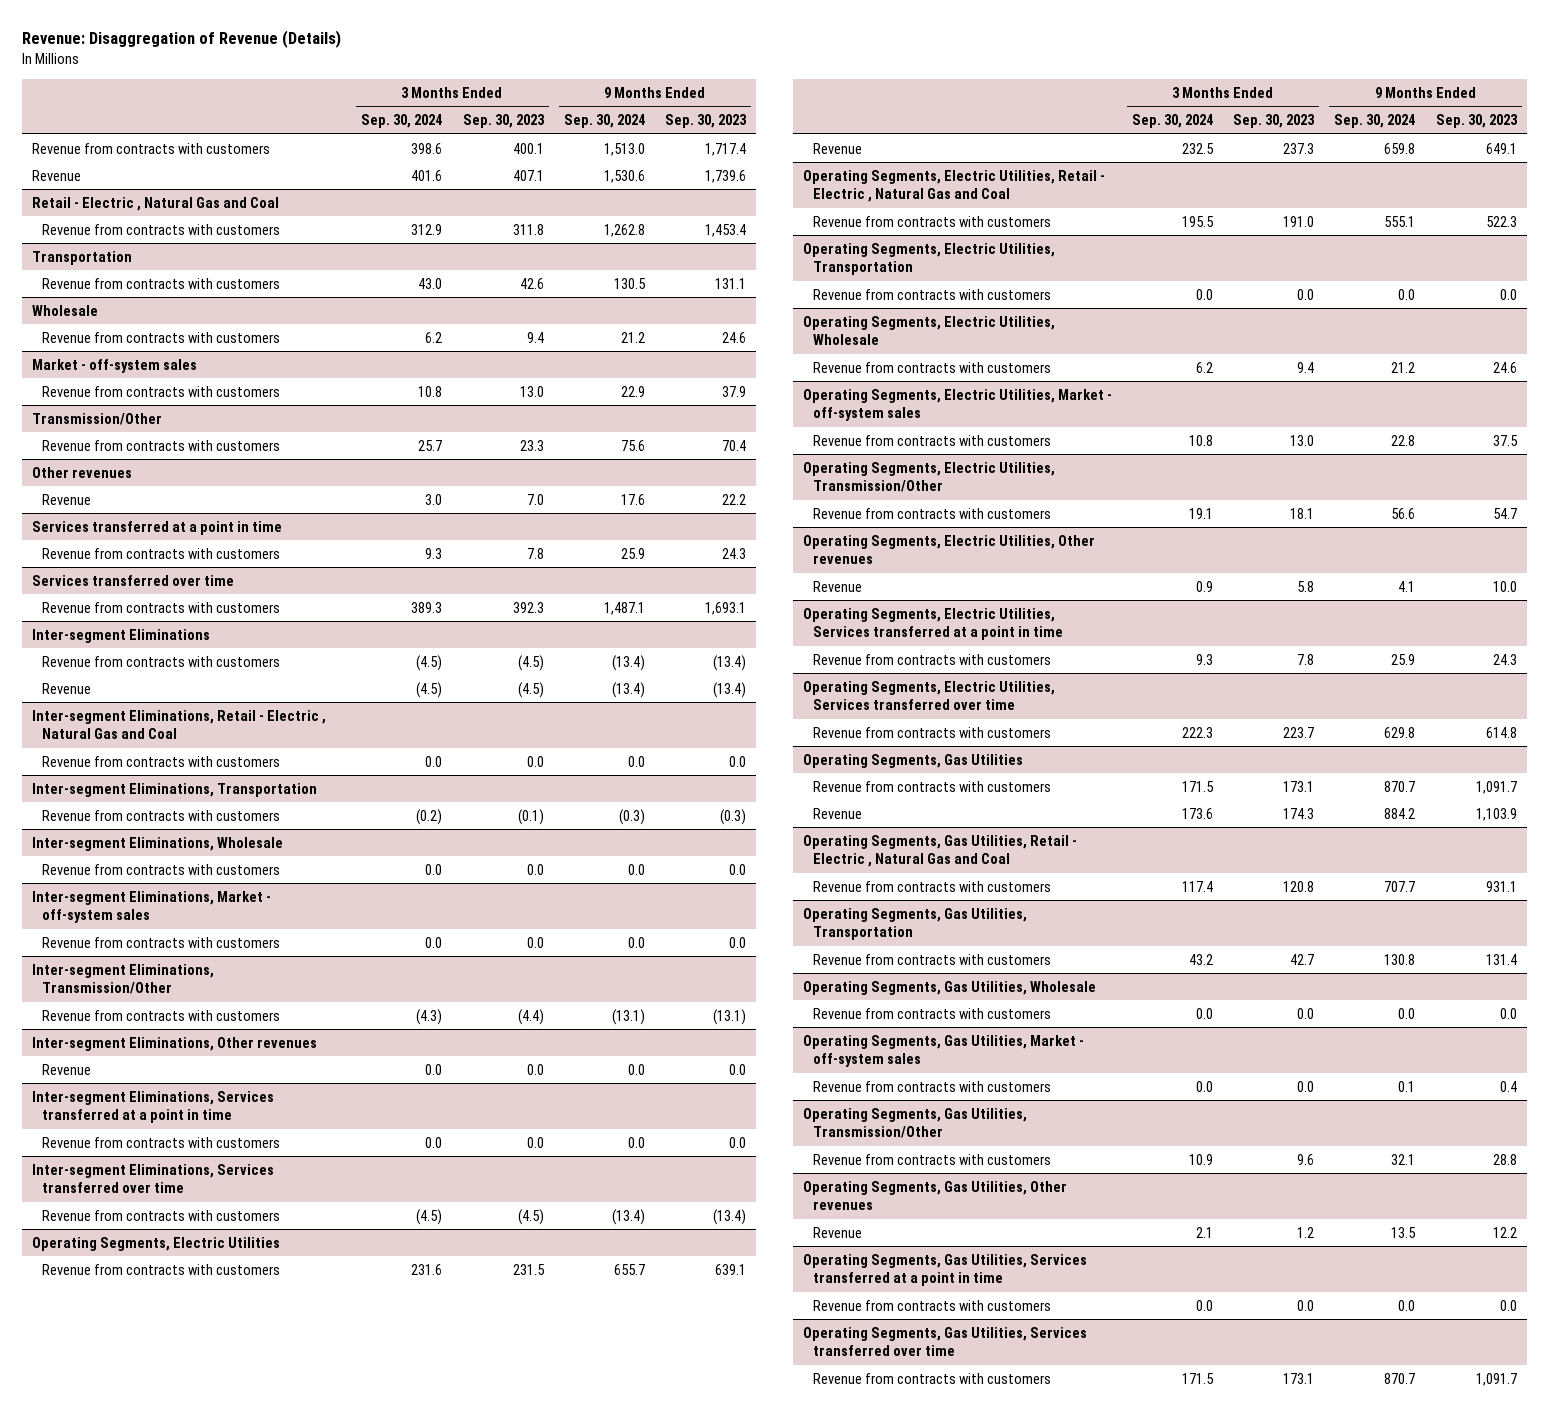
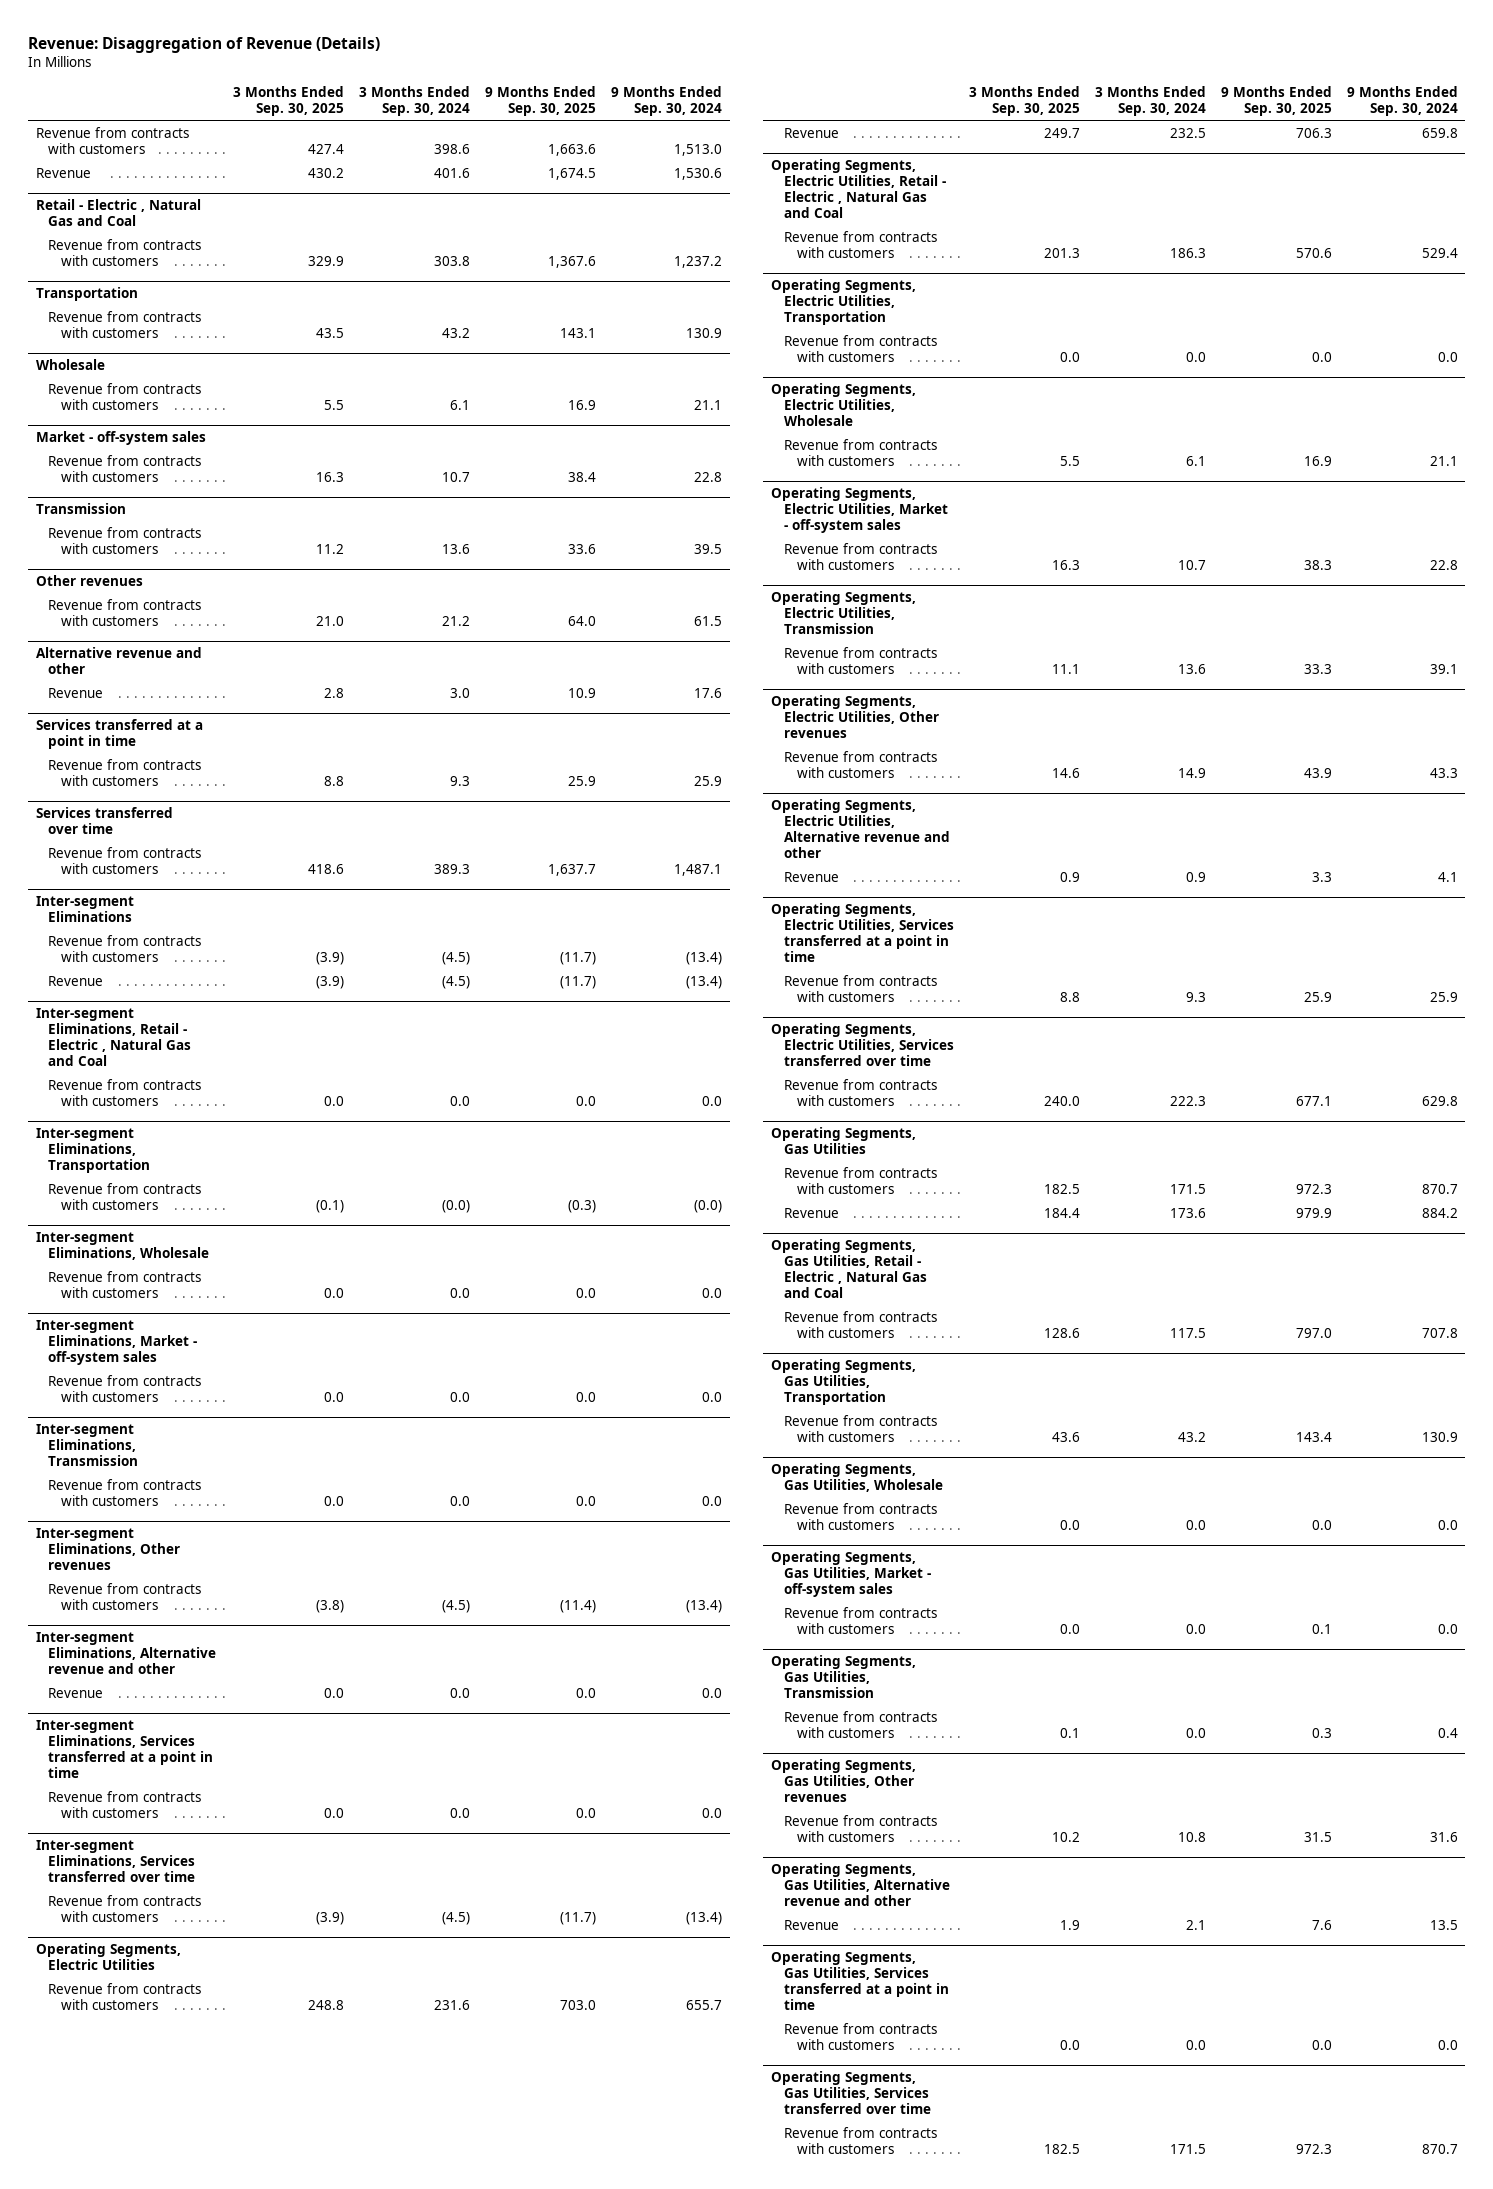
- | 3 Months Ended Sep. 30, 2024 | 3 Months Ended Sep. 30, 2023 | 9 Months Ended Sep. 30, 2024 | 9 Months Ended Sep. 30, 2023
+ | 3 Months Ended Sep. 30, 2025 | 3 Months Ended Sep. 30, 2024 | 9 Months Ended Sep. 30, 2025 | 9 Months Ended Sep. 30, 2024
@ Retail - Electric , Natural Gas and Coal
- Revenue from contracts with customers | 312.9 | 311.8 | 1,262.8 | 1,453.4
+ Revenue from contracts with customers | 329.9 | 303.8 | 1,367.6 | 1,237.2
@ Transportation
- Revenue from contracts with customers | 43.0 | 42.6 | 130.5 | 131.1
+ Revenue from contracts with customers | 43.5 | 43.2 | 143.1 | 130.9
@ Wholesale
- Revenue from contracts with customers | 6.2 | 9.4 | 21.2 | 24.6
+ Revenue from contracts with customers | 5.5 | 6.1 | 16.9 | 21.1
@ Market - off-system sales
- Revenue from contracts with customers | 10.8 | 13.0 | 22.9 | 37.9
- Transmission/Other
- Revenue from contracts with customers | 25.7 | 23.3 | 75.6 | 70.4
@ Market - off-system sales
+ Revenue from contracts with customers | 16.3 | 10.7 | 38.4 | 22.8
+ Transmission
+ Revenue from contracts with customers | 11.2 | 13.6 | 33.6 | 39.5
@ Other revenues
+ Revenue from contracts with customers | 21.0 | 21.2 | 64.0 | 61.5
+ Alternative revenue and other
@ Inter-segment Eliminations, Transportation
- Revenue from contracts with customers | (0.2) | (0.1) | (0.3) | (0.3)
+ Revenue from contracts with customers | (0.1) | (0.0) | (0.3) | (0.0)
- Inter-segment Eliminations, Transmission/Other
- Revenue from contracts with customers | (4.3) | (4.4) | (13.1) | (13.1)
+ Inter-segment Eliminations, Transmission
+ Revenue from contracts with customers | 0.0 | 0.0 | 0.0 | 0.0
@ Inter-segment Eliminations, Other revenues
+ Revenue from contracts with customers | (3.8) | (4.5) | (11.4) | (13.4)
+ Inter-segment Eliminations, Alternative revenue and other
@ Operating Segments, Electric Utilities, Retail - Electric , Natural Gas and Coal
- Revenue from contracts with customers | 195.5 | 191.0 | 555.1 | 522.3
+ Revenue from contracts with customers | 201.3 | 186.3 | 570.6 | 529.4
@ Operating Segments, Electric Utilities, Wholesale
- Revenue from contracts with customers | 6.2 | 9.4 | 21.2 | 24.6
+ Revenue from contracts with customers | 5.5 | 6.1 | 16.9 | 21.1
@ Operating Segments, Electric Utilities, Market - off-system sales
- Revenue from contracts with customers | 10.8 | 13.0 | 22.8 | 37.5
- Operating Segments, Electric Utilities, Transmission/Other
- Revenue from contracts with customers | 19.1 | 18.1 | 56.6 | 54.7
@ Operating Segments, Electric Utilities, Market - off-system sales
+ Revenue from contracts with customers | 16.3 | 10.7 | 38.3 | 22.8
+ Operating Segments, Electric Utilities, Transmission
+ Revenue from contracts with customers | 11.1 | 13.6 | 33.3 | 39.1
@ Operating Segments, Electric Utilities, Other revenues
+ Revenue from contracts with customers | 14.6 | 14.9 | 43.9 | 43.3
+ Operating Segments, Electric Utilities, Alternative revenue and other
@ Operating Segments, Gas Utilities, Retail - Electric , Natural Gas and Coal
- Revenue from contracts with customers | 117.4 | 120.8 | 707.7 | 931.1
+ Revenue from contracts with customers | 128.6 | 117.5 | 797.0 | 707.8
@ Operating Segments, Gas Utilities, Transportation
- Revenue from contracts with customers | 43.2 | 42.7 | 130.8 | 131.4
+ Revenue from contracts with customers | 43.6 | 43.2 | 143.4 | 130.9
@ Operating Segments, Gas Utilities, Market - off-system sales
- Revenue from contracts with customers | 0.0 | 0.0 | 0.1 | 0.4
- Operating Segments, Gas Utilities, Transmission/Other
- Revenue from contracts with customers | 10.9 | 9.6 | 32.1 | 28.8
@ Operating Segments, Gas Utilities, Market - off-system sales
+ Revenue from contracts with customers | 0.0 | 0.0 | 0.1 | 0.0
+ Operating Segments, Gas Utilities, Transmission
+ Revenue from contracts with customers | 0.1 | 0.0 | 0.3 | 0.4
@ Operating Segments, Gas Utilities, Other revenues
+ Revenue from contracts with customers | 10.2 | 10.8 | 31.5 | 31.6
+ Operating Segments, Gas Utilities, Alternative revenue and other

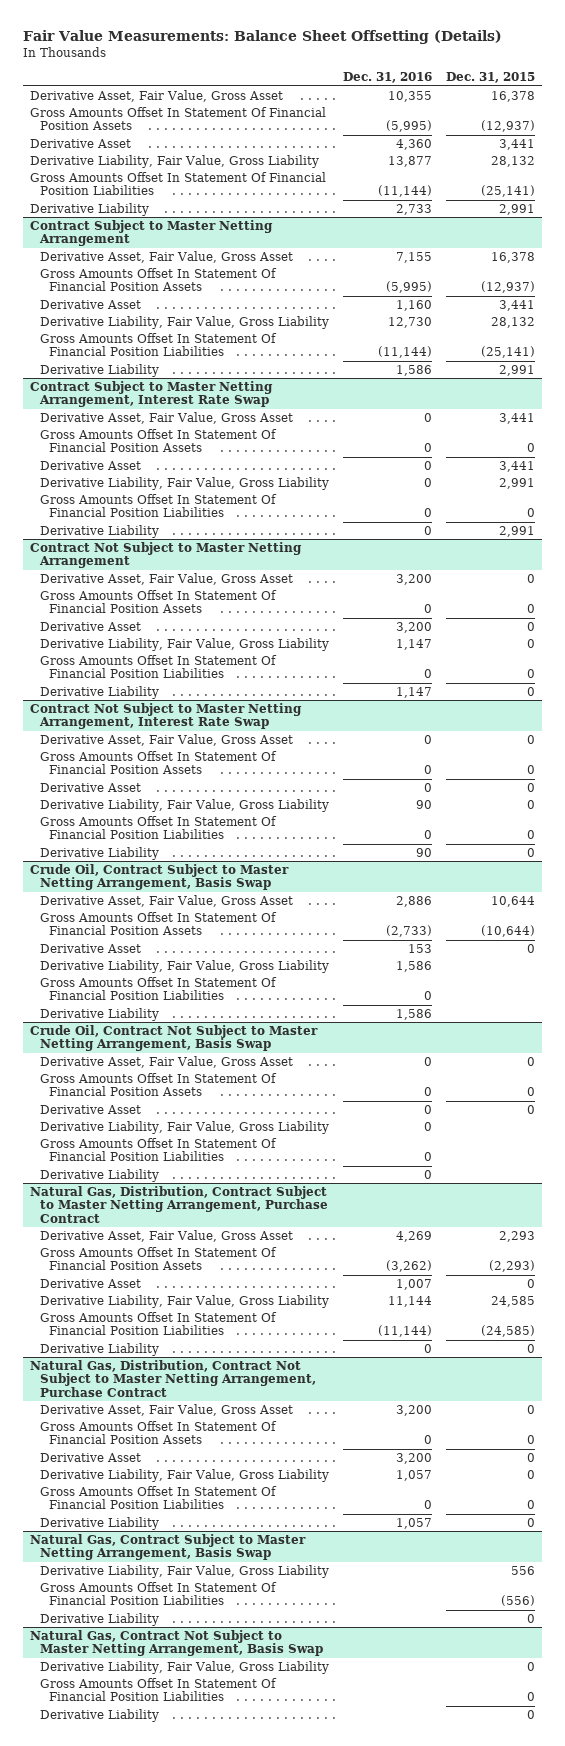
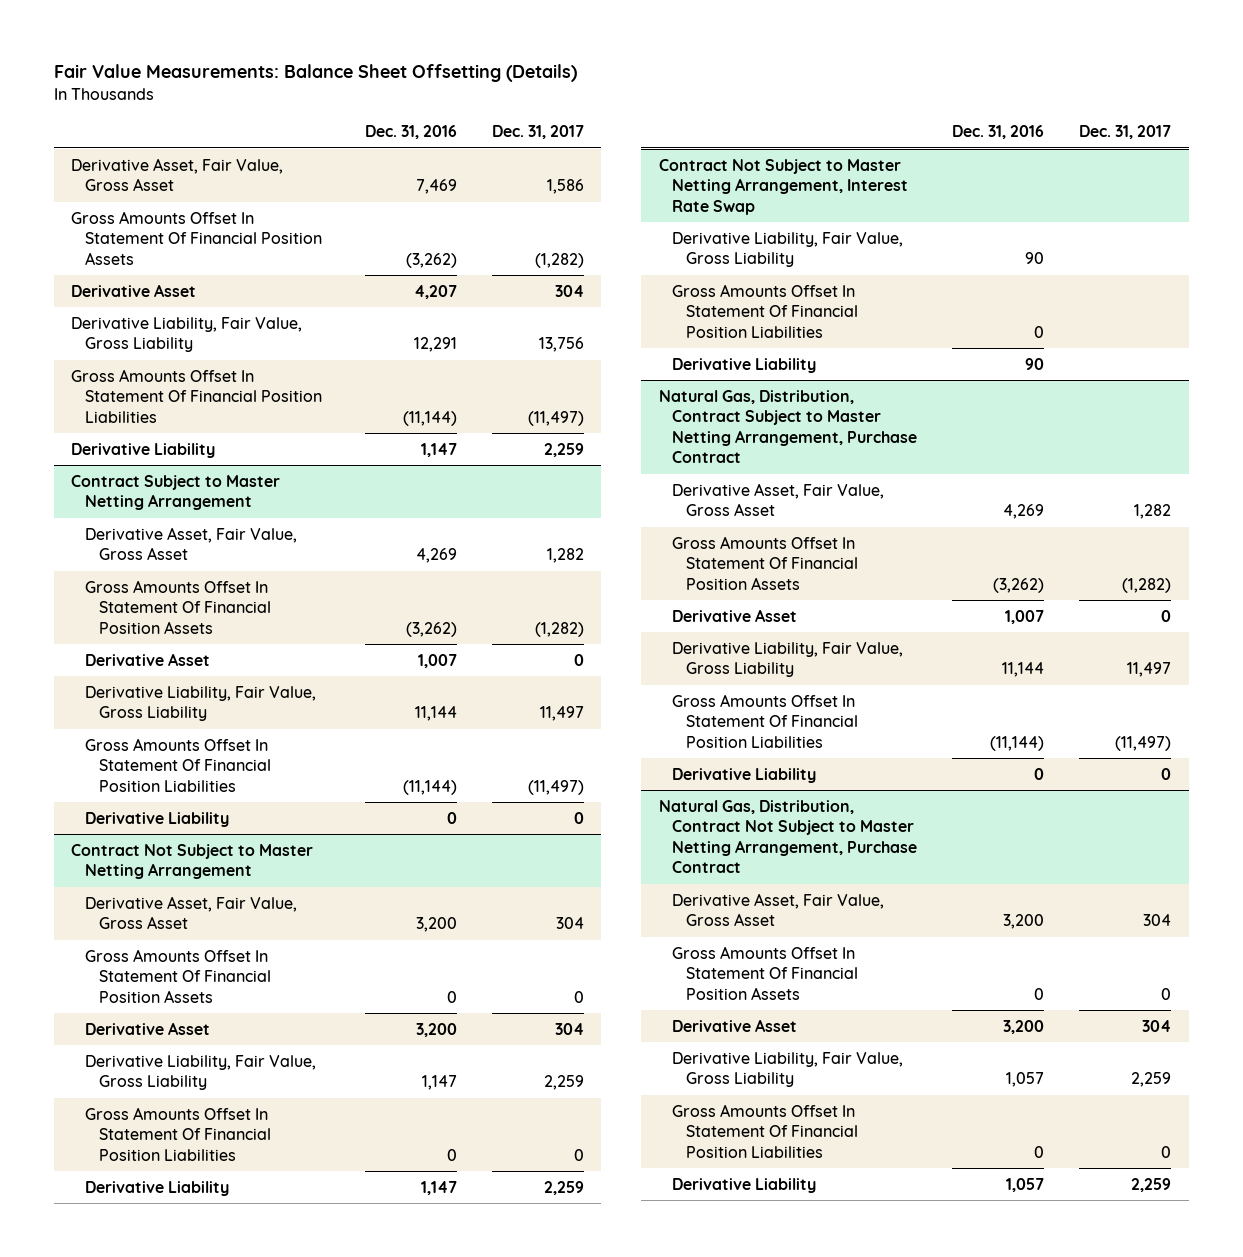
- | Dec. 31, 2016 | Dec. 31, 2015
+ | Dec. 31, 2016 | Dec. 31, 2017
- Derivative Asset, Fair Value, Gross Asset | 10,355 | 16,378
- Gross Amounts Offset In Statement Of Financial Position Assets | (5,995) | (12,937)
- Derivative Asset | 4,360 | 3,441
- Derivative Liability, Fair Value, Gross Liability | 13,877 | 28,132
+ Derivative Asset, Fair Value, Gross Asset | 7,469 | 1,586
+ Gross Amounts Offset In Statement Of Financial Position Assets | (3,262) | (1,282)
+ Derivative Asset | 4,207 | 304
+ Derivative Liability, Fair Value, Gross Liability | 12,291 | 13,756
- Derivative Liability | 2,733 | 2,991
+ Derivative Liability | 1,147 | 2,259
@ Contract Subject to Master Netting Arrangement
- Derivative Asset, Fair Value, Gross Asset | 7,155 | 16,378
- Gross Amounts Offset In Statement Of Financial Position Assets | (5,995) | (12,937)
- Derivative Asset | 1,160 | 3,441
- Derivative Liability, Fair Value, Gross Liability | 12,730 | 28,132
+ Derivative Asset, Fair Value, Gross Asset | 4,269 | 1,282
+ Gross Amounts Offset In Statement Of Financial Position Assets | (3,262) | (1,282)
+ Derivative Asset | 1,007 | 0
+ Derivative Liability, Fair Value, Gross Liability | 11,144 | 11,497
- Derivative Liability | 1,586 | 2,991
- Contract Subject to Master Netting Arrangement, Interest Rate Swap
- Derivative Asset, Fair Value, Gross Asset | 0 | 3,441
- Gross Amounts Offset In Statement Of Financial Position Assets | 0 | 0
- Derivative Asset | 0 | 3,441
- Derivative Liability, Fair Value, Gross Liability | 0 | 2,991
- Gross Amounts Offset In Statement Of Financial Position Liabilities | 0 | 0
@ Contract Not Subject to Master Netting Arrangement, Interest Rate Swap
- Derivative Asset, Fair Value, Gross Asset | 0 | 0
- Gross Amounts Offset In Statement Of Financial Position Assets | 0 | 0
- Derivative Asset | 0 | 0
- Crude Oil, Contract Subject to Master Netting Arrangement, Basis Swap
- Derivative Asset, Fair Value, Gross Asset | 2,886 | 10,644
- Gross Amounts Offset In Statement Of Financial Position Assets | (2,733) | (10,644)
- Derivative Asset | 153 | 0
- Derivative Liability, Fair Value, Gross Liability | 1,586 |
- Gross Amounts Offset In Statement Of Financial Position Liabilities | 0 |
- Derivative Liability | 1,586 |
- Crude Oil, Contract Not Subject to Master Netting Arrangement, Basis Swap
- Derivative Asset, Fair Value, Gross Asset | 0 | 0
- Gross Amounts Offset In Statement Of Financial Position Assets | 0 | 0
- Derivative Asset | 0 | 0
- Derivative Liability, Fair Value, Gross Liability | 0 |
- Gross Amounts Offset In Statement Of Financial Position Liabilities | 0 |
- Derivative Liability | 0 |
- Natural Gas, Contract Subject to Master Netting Arrangement, Basis Swap
- Derivative Liability, Fair Value, Gross Liability | | 556
- Gross Amounts Offset In Statement Of Financial Position Liabilities | | (556)
- Derivative Liability | | 0
- Natural Gas, Contract Not Subject to Master Netting Arrangement, Basis Swap
- Derivative Liability, Fair Value, Gross Liability | | 0
- Gross Amounts Offset In Statement Of Financial Position Liabilities | | 0
- Derivative Liability | | 0

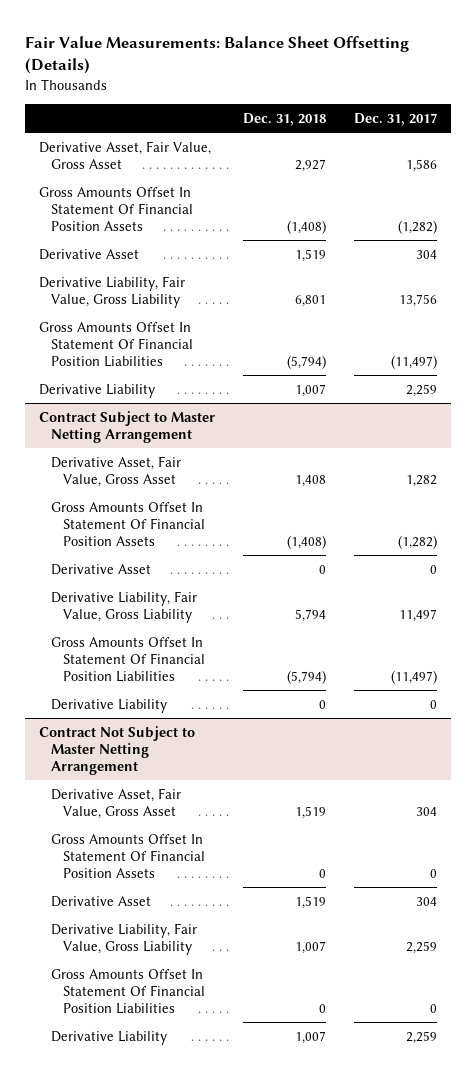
- | Dec. 31, 2016 | Dec. 31, 2017
+ | Dec. 31, 2018 | Dec. 31, 2017
- Contract Not Subject to Master Netting Arrangement, Interest Rate Swap
- Derivative Liability, Fair Value, Gross Liability | 90 |
- Gross Amounts Offset In Statement Of Financial Position Liabilities | 0 |
- Derivative Liability | 90 |
- Natural Gas, Distribution, Contract Subject to Master Netting Arrangement, Purchase Contract
- Derivative Asset, Fair Value, Gross Asset | 4,269 | 1,282
- Gross Amounts Offset In Statement Of Financial Position Assets | (3,262) | (1,282)
- Derivative Asset | 1,007 | 0
- Derivative Liability, Fair Value, Gross Liability | 11,144 | 11,497
- Gross Amounts Offset In Statement Of Financial Position Liabilities | (11,144) | (11,497)
- Derivative Liability | 0 | 0
- Natural Gas, Distribution, Contract Not Subject to Master Netting Arrangement, Purchase Contract
- Derivative Asset, Fair Value, Gross Asset | 3,200 | 304
- Gross Amounts Offset In Statement Of Financial Position Assets | 0 | 0
- Derivative Asset | 3,200 | 304
- Derivative Liability, Fair Value, Gross Liability | 1,057 | 2,259
- Gross Amounts Offset In Statement Of Financial Position Liabilities | 0 | 0
- Derivative Liability | 1,057 | 2,259

